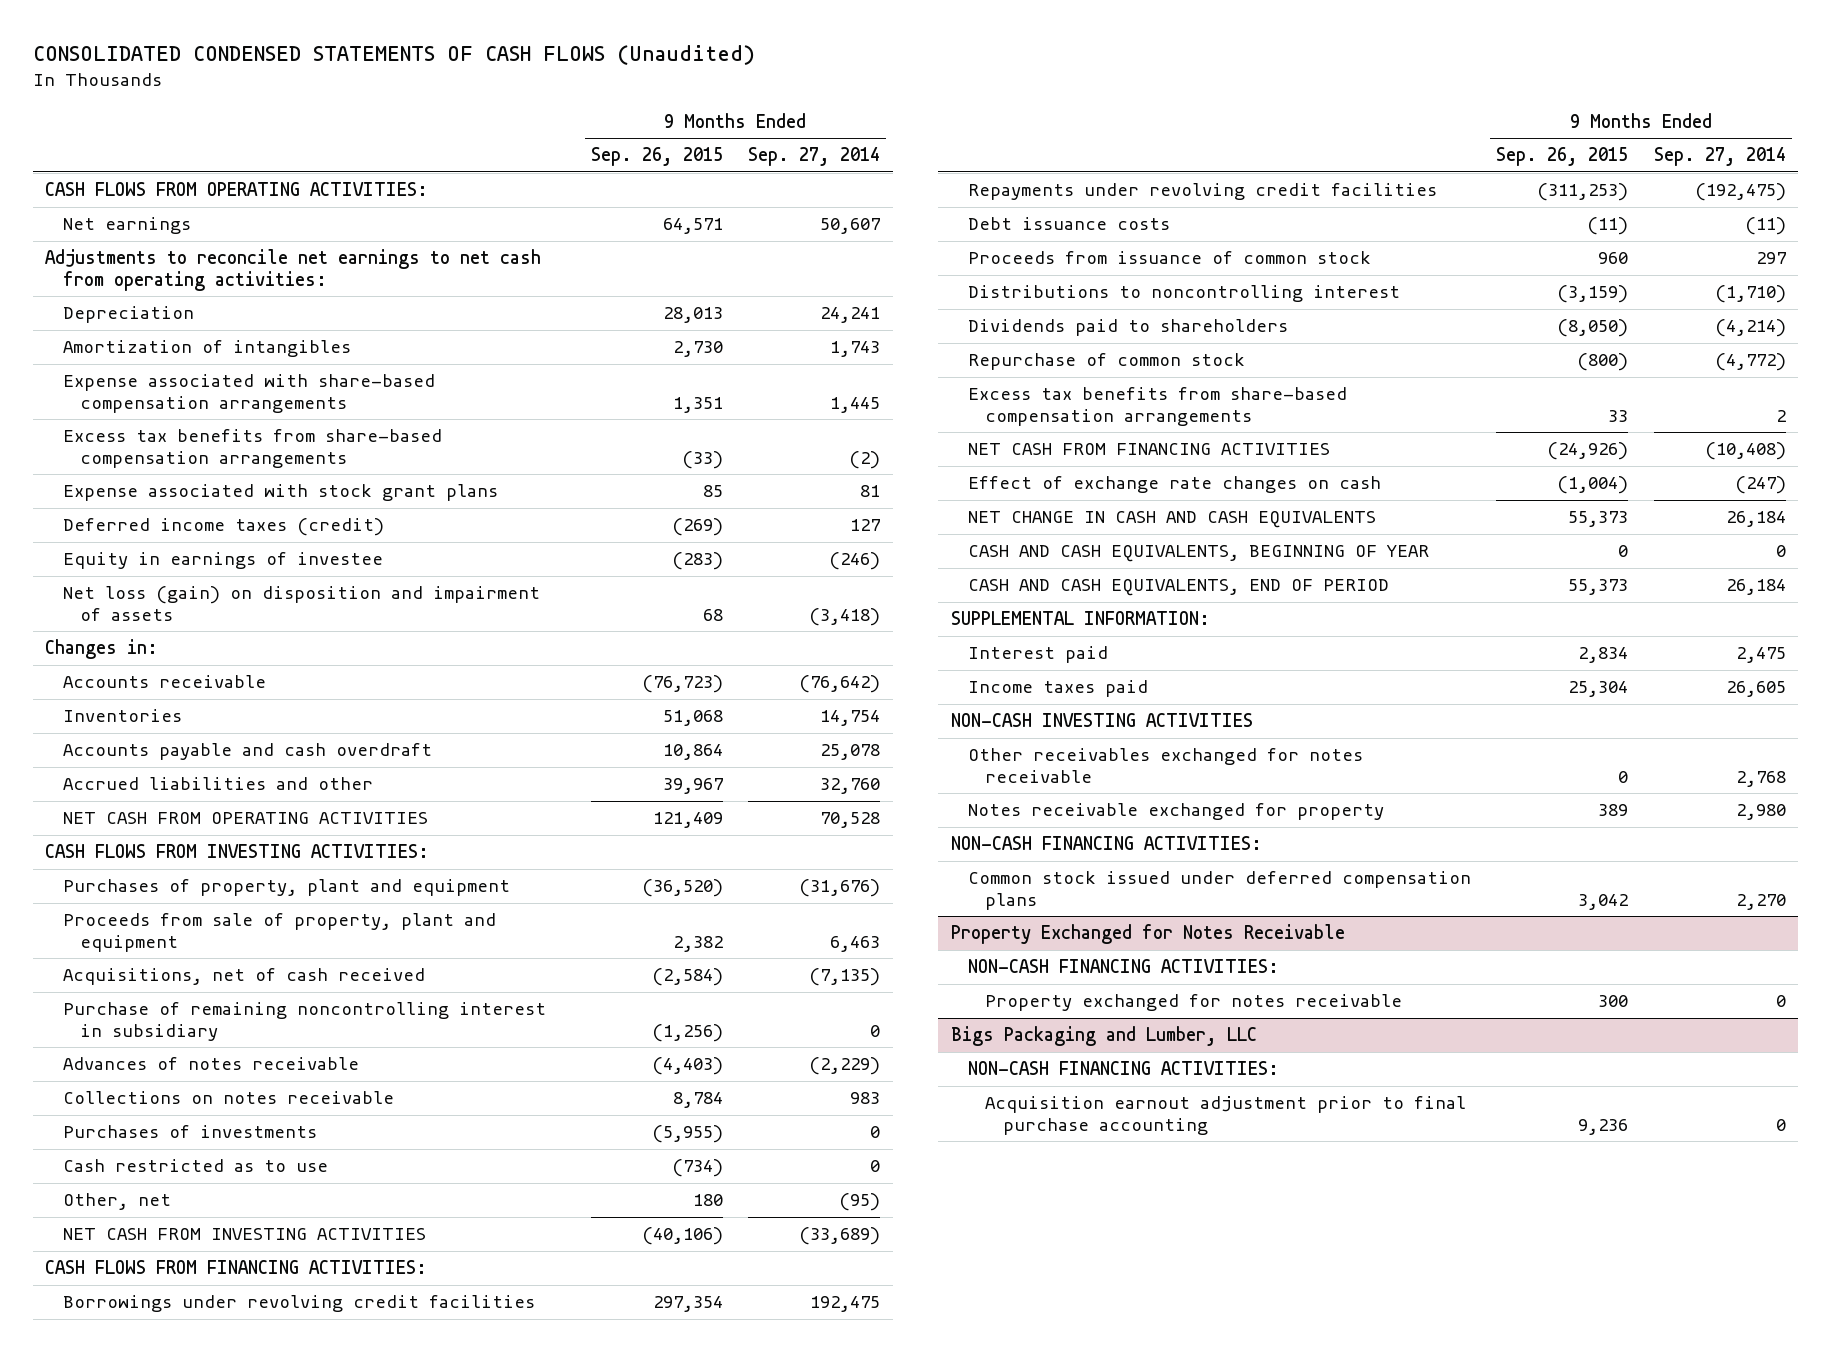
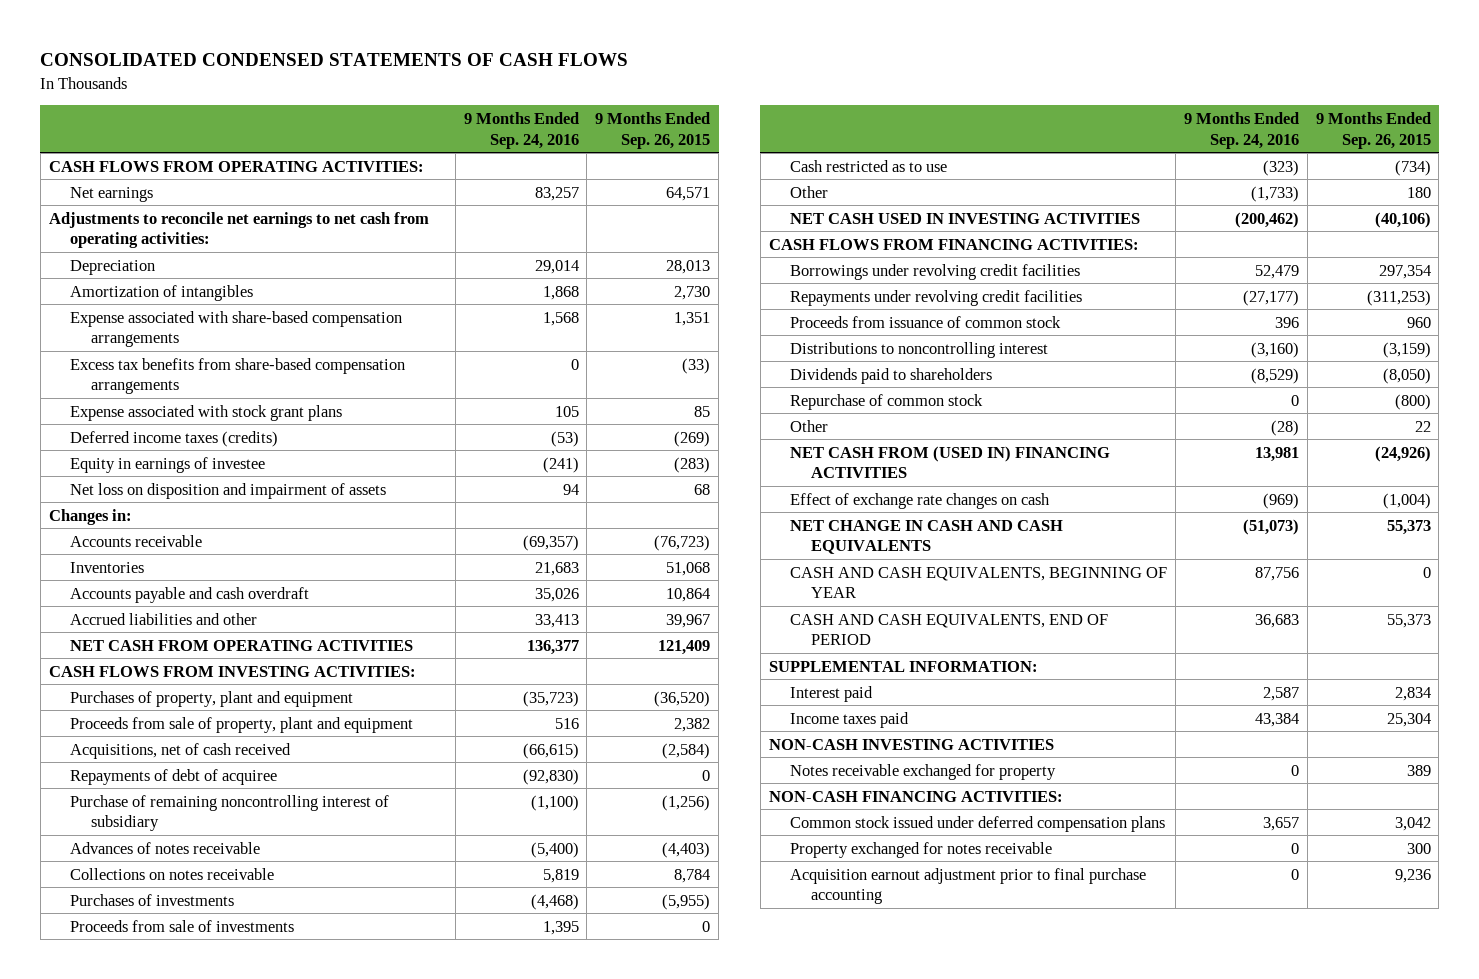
- CONSOLIDATED CONDENSED STATEMENTS OF CASH FLOWS (Unaudited)
+ CONSOLIDATED CONDENSED STATEMENTS OF CASH FLOWS
- | 9 Months Ended Sep. 26, 2015 | 9 Months Ended Sep. 27, 2014
+ | 9 Months Ended Sep. 24, 2016 | 9 Months Ended Sep. 26, 2015
- Deferred income taxes (credit) | (269) | 127
+ Deferred income taxes (credits) | (53) | (269)
- Net loss (gain) on disposition and impairment of assets | 68 | (3,418)
+ Net loss on disposition and impairment of assets | 94 | 68
- Purchase of remaining noncontrolling interest in subsidiary | (1,256) | 0
+ Repayments of debt of acquiree | (92,830) | 0
+ Purchase of remaining noncontrolling interest of subsidiary | (1,100) | (1,256)
+ Proceeds from sale of investments | 1,395 | 0
- Other, net | 180 | (95)
- NET CASH FROM INVESTING ACTIVITIES | (40,106) | (33,689)
+ Other | (1,733) | 180
+ NET CASH USED IN INVESTING ACTIVITIES | (200,462) | (40,106)
- Debt issuance costs | (11) | (11)
- Excess tax benefits from share-based compensation arrangements | 33 | 2
- NET CASH FROM FINANCING ACTIVITIES | (24,926) | (10,408)
+ Other | (28) | 22
+ NET CASH FROM (USED IN) FINANCING ACTIVITIES | 13,981 | (24,926)
- Other receivables exchanged for notes receivable | 0 | 2,768
- Property Exchanged for Notes Receivable
- NON-CASH FINANCING ACTIVITIES:
- Bigs Packaging and Lumber, LLC
- NON-CASH FINANCING ACTIVITIES:

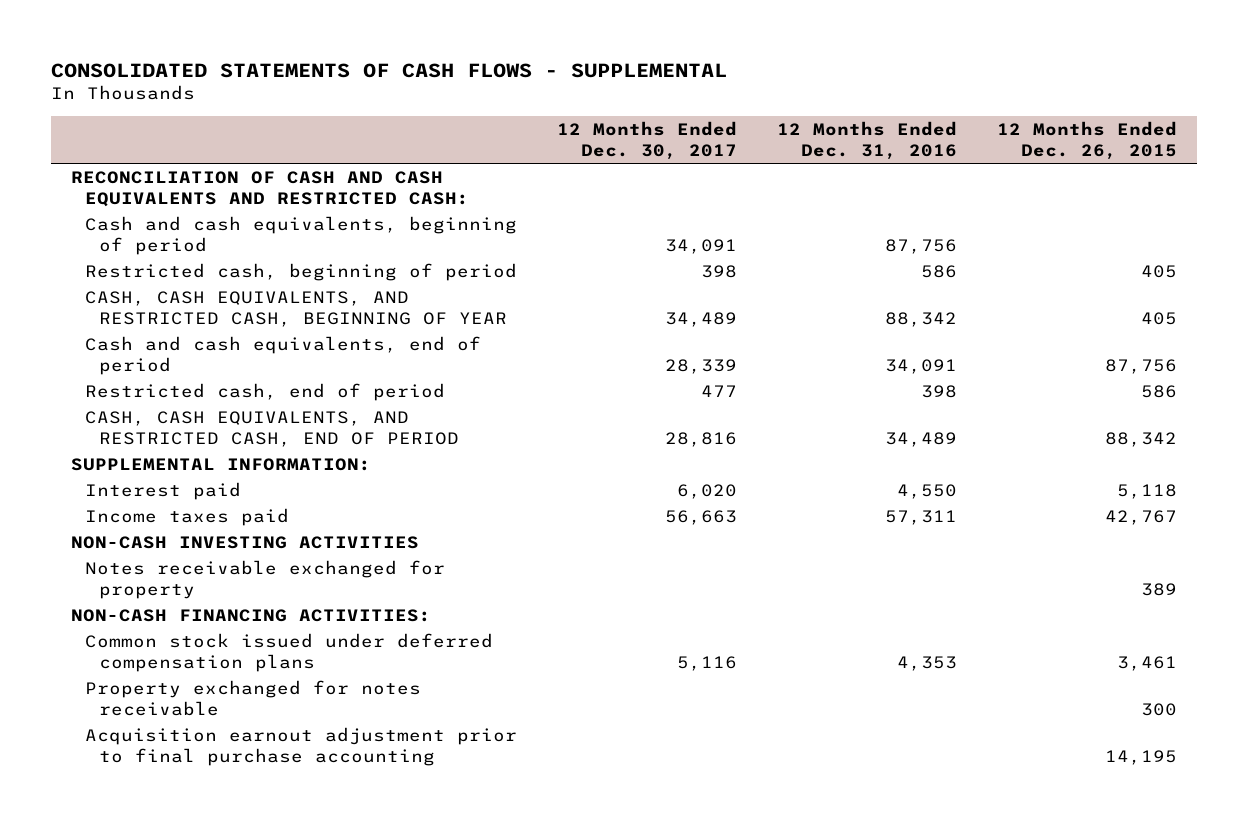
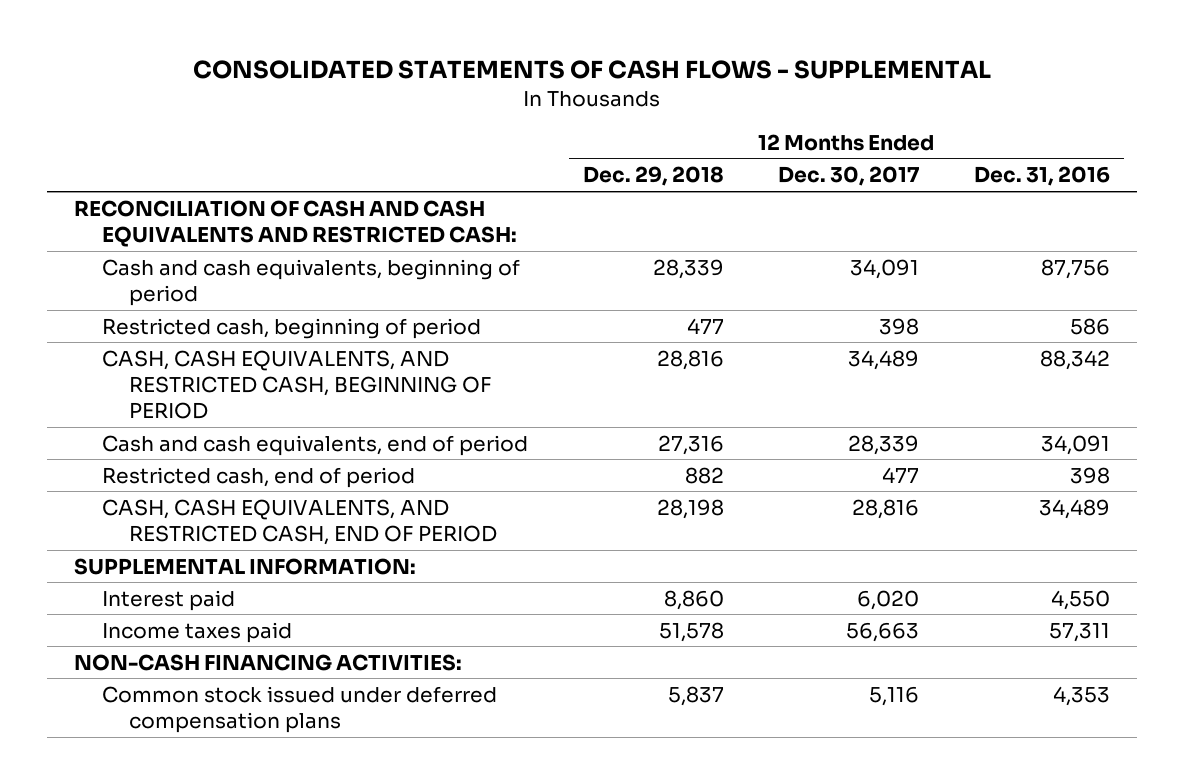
- | 12 Months Ended Dec. 30, 2017 | 12 Months Ended Dec. 31, 2016 | 12 Months Ended Dec. 26, 2015
+ | 12 Months Ended Dec. 29, 2018 | 12 Months Ended Dec. 30, 2017 | 12 Months Ended Dec. 31, 2016
- CASH, CASH EQUIVALENTS, AND RESTRICTED CASH, BEGINNING OF YEAR | 34,489 | 88,342 | 405
+ CASH, CASH EQUIVALENTS, AND RESTRICTED CASH, BEGINNING OF PERIOD | 28,816 | 34,489 | 88,342
- NON-CASH INVESTING ACTIVITIES
- Notes receivable exchanged for property | | | 389
- Property exchanged for notes receivable | | | 300
- Acquisition earnout adjustment prior to final purchase accounting | | | 14,195

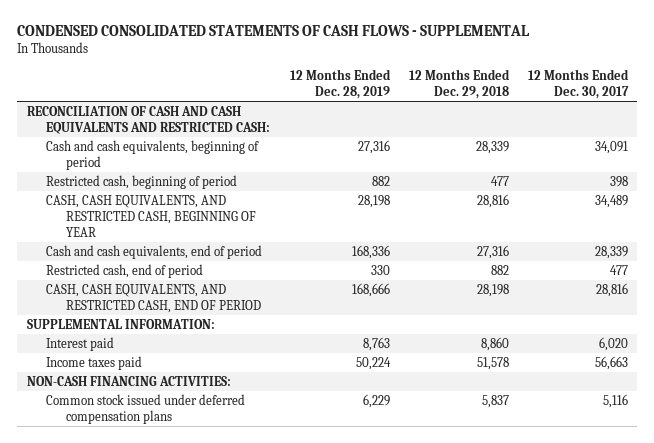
- CONSOLIDATED STATEMENTS OF CASH FLOWS - SUPPLEMENTAL
+ CONDENSED CONSOLIDATED STATEMENTS OF CASH FLOWS - SUPPLEMENTAL
- | 12 Months Ended Dec. 29, 2018 | 12 Months Ended Dec. 30, 2017 | 12 Months Ended Dec. 31, 2016
+ | 12 Months Ended Dec. 28, 2019 | 12 Months Ended Dec. 29, 2018 | 12 Months Ended Dec. 30, 2017
- CASH, CASH EQUIVALENTS, AND RESTRICTED CASH, BEGINNING OF PERIOD | 28,816 | 34,489 | 88,342
+ CASH, CASH EQUIVALENTS, AND RESTRICTED CASH, BEGINNING OF YEAR | 28,198 | 28,816 | 34,489

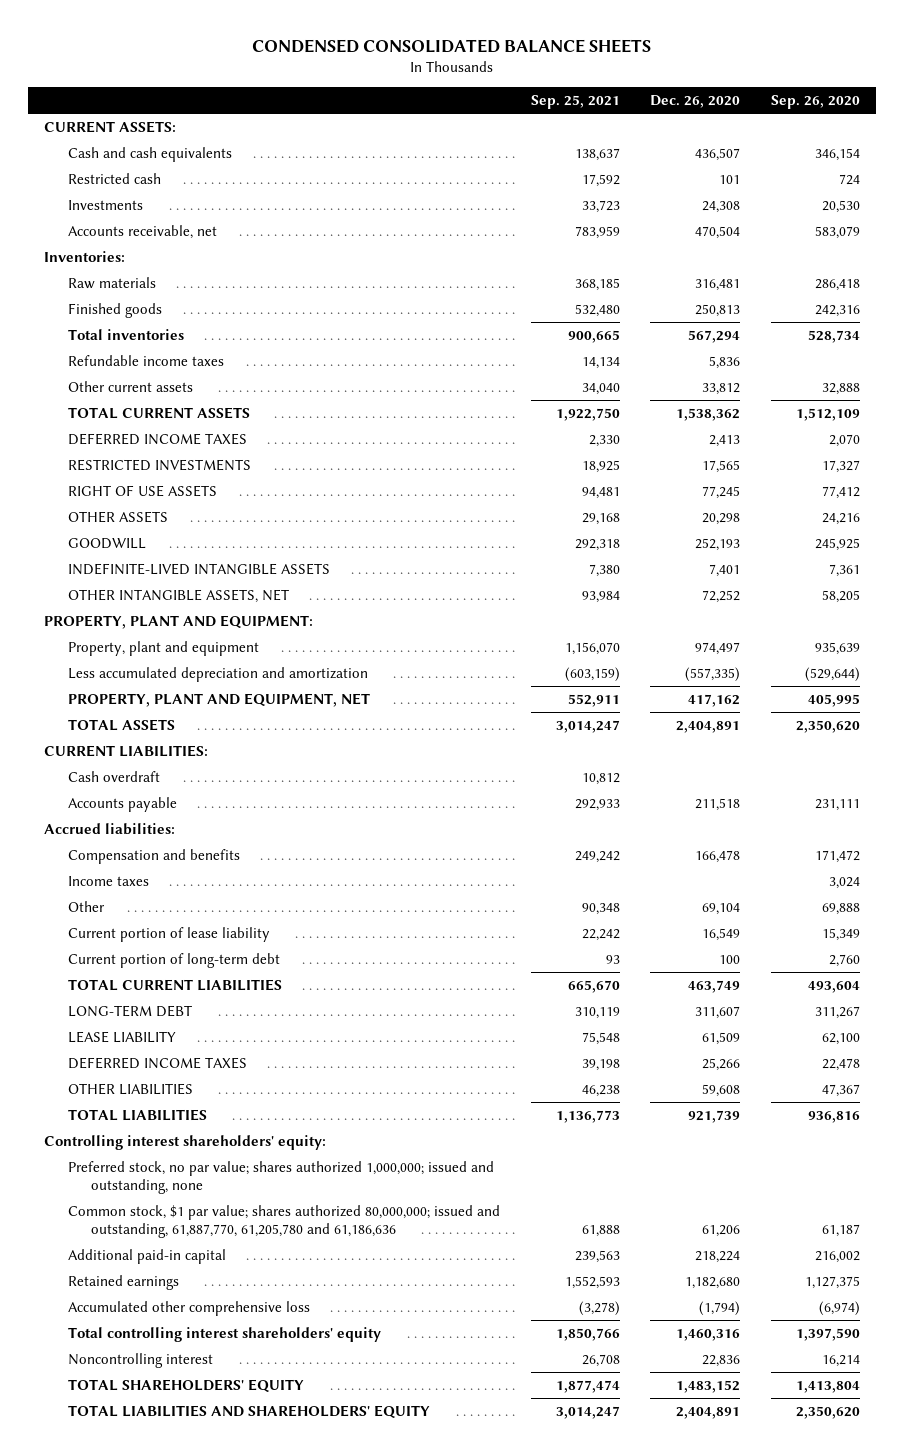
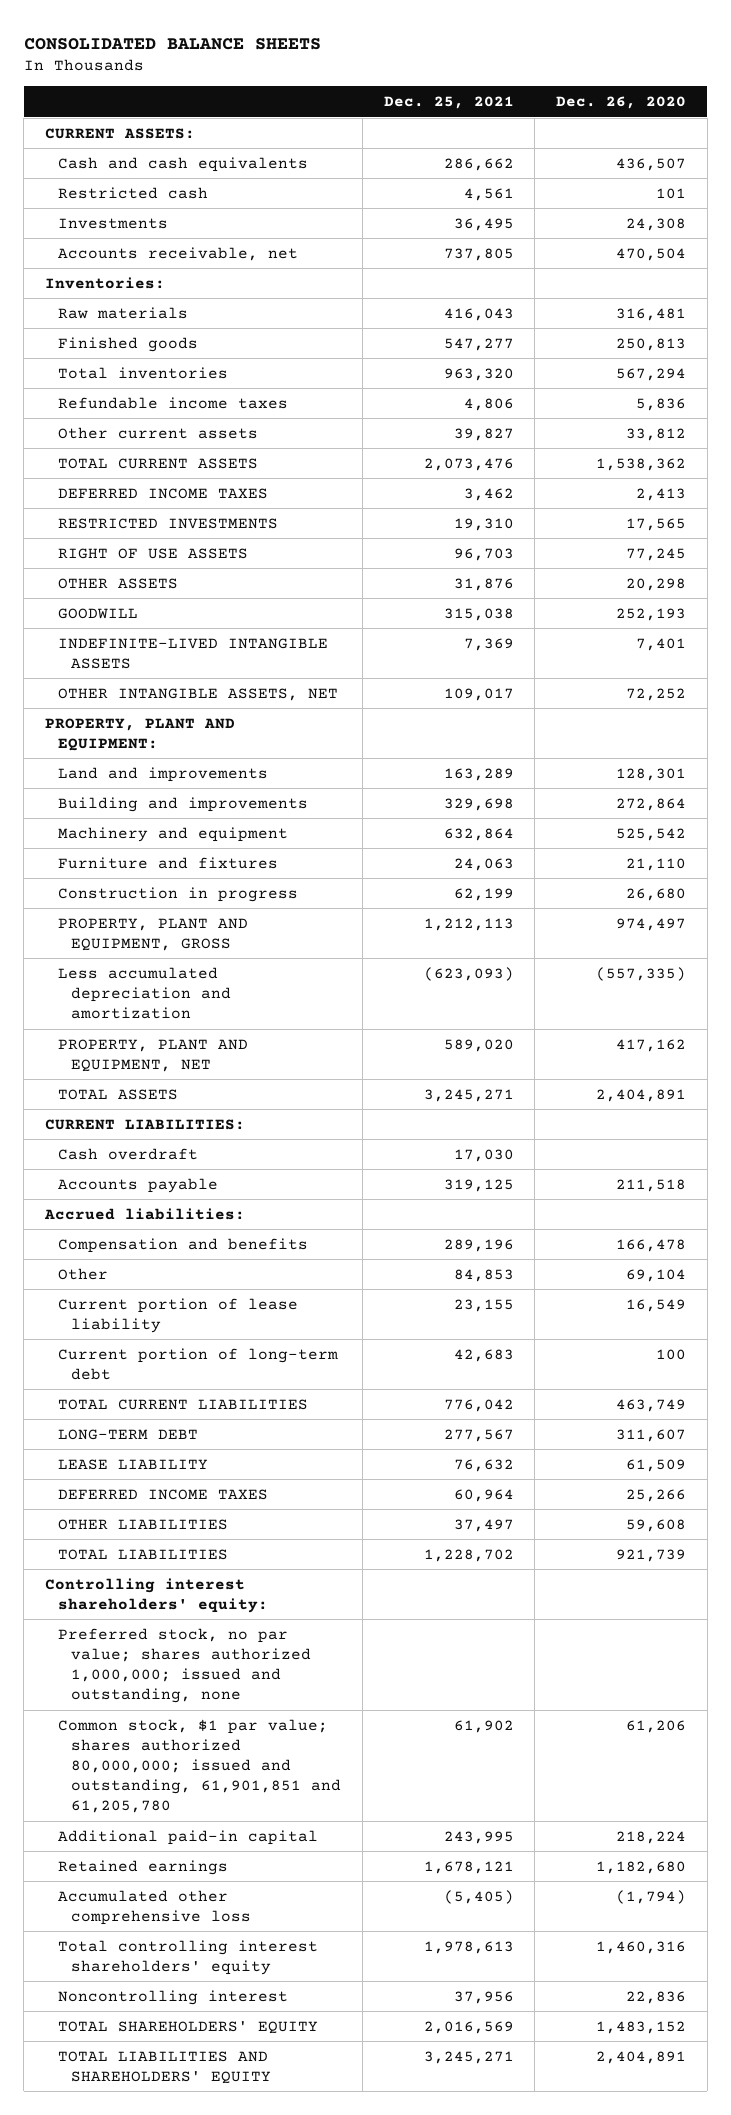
- CONDENSED CONSOLIDATED BALANCE SHEETS
+ CONSOLIDATED BALANCE SHEETS
- | Sep. 25, 2021 | Dec. 26, 2020 | Sep. 26, 2020
+ | Dec. 25, 2021 | Dec. 26, 2020
- Property, plant and equipment | 1,156,070 | 974,497 | 935,639
+ Land and improvements | 163,289 | 128,301
+ Building and improvements | 329,698 | 272,864
+ Machinery and equipment | 632,864 | 525,542
+ Furniture and fixtures | 24,063 | 21,110
+ Construction in progress | 62,199 | 26,680
+ PROPERTY, PLANT AND EQUIPMENT, GROSS | 1,212,113 | 974,497
- Income taxes | | | 3,024
- Common stock, $1 par value; shares authorized 80,000,000; issued and outstanding, 61,887,770, 61,205,780 and 61,186,636 | 61,888 | 61,206 | 61,187
+ Common stock, $1 par value; shares authorized 80,000,000; issued and outstanding, 61,901,851 and 61,205,780 | 61,902 | 61,206

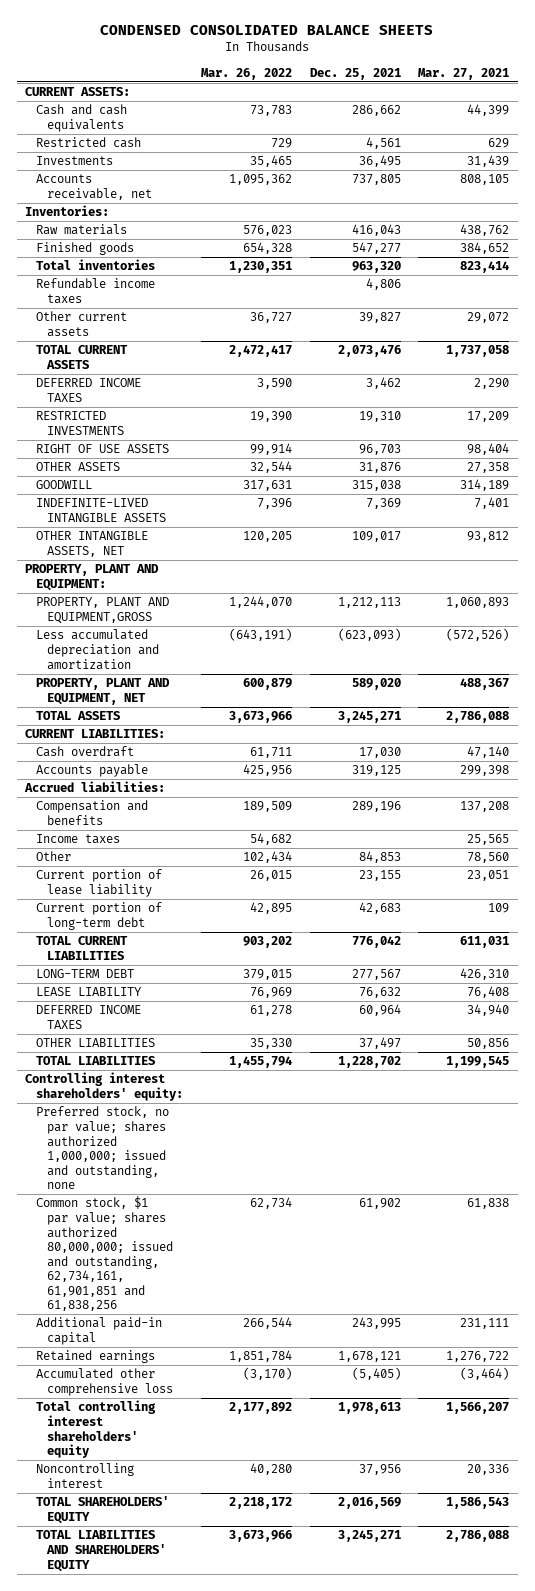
- CONSOLIDATED BALANCE SHEETS
+ CONDENSED CONSOLIDATED BALANCE SHEETS
- | Dec. 25, 2021 | Dec. 26, 2020
+ | Mar. 26, 2022 | Dec. 25, 2021 | Mar. 27, 2021
- Land and improvements | 163,289 | 128,301
- Building and improvements | 329,698 | 272,864
- Machinery and equipment | 632,864 | 525,542
- Furniture and fixtures | 24,063 | 21,110
- Construction in progress | 62,199 | 26,680
- PROPERTY, PLANT AND EQUIPMENT, GROSS | 1,212,113 | 974,497
+ PROPERTY, PLANT AND EQUIPMENT,GROSS | 1,244,070 | 1,212,113 | 1,060,893
+ Income taxes | 54,682 | | 25,565
- Common stock, $1 par value; shares authorized 80,000,000; issued and outstanding, 61,901,851 and 61,205,780 | 61,902 | 61,206
+ Common stock, $1 par value; shares authorized 80,000,000; issued and outstanding, 62,734,161, 61,901,851 and 61,838,256 | 62,734 | 61,902 | 61,838

